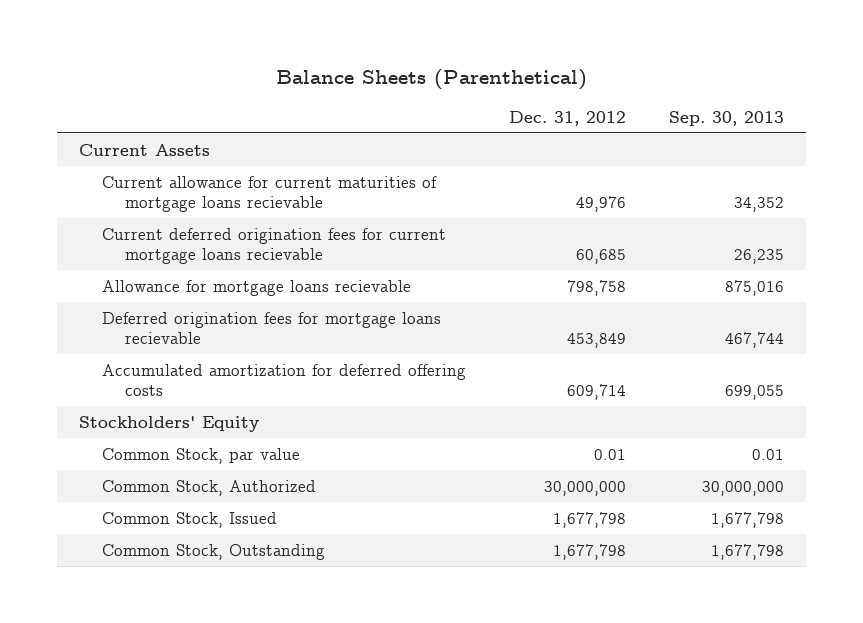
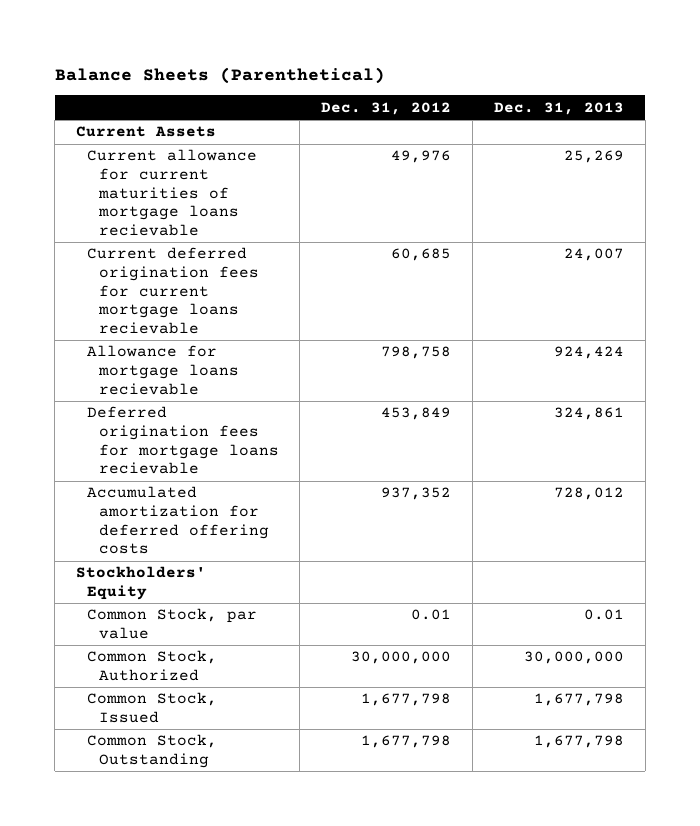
- | Dec. 31, 2012 | Sep. 30, 2013
+ | Dec. 31, 2012 | Dec. 31, 2013
- Accumulated amortization for deferred offering costs | 609,714 | 699,055
+ Accumulated amortization for deferred offering costs | 937,352 | 728,012

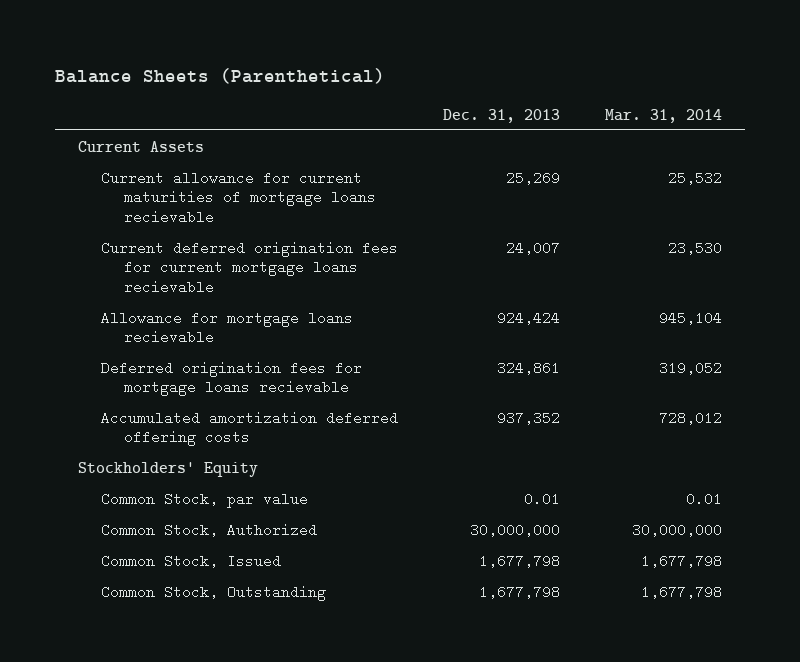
- | Dec. 31, 2012 | Dec. 31, 2013
+ | Dec. 31, 2013 | Mar. 31, 2014
- Accumulated amortization for deferred offering costs | 937,352 | 728,012
+ Accumulated amortization deferred offering costs | 937,352 | 728,012

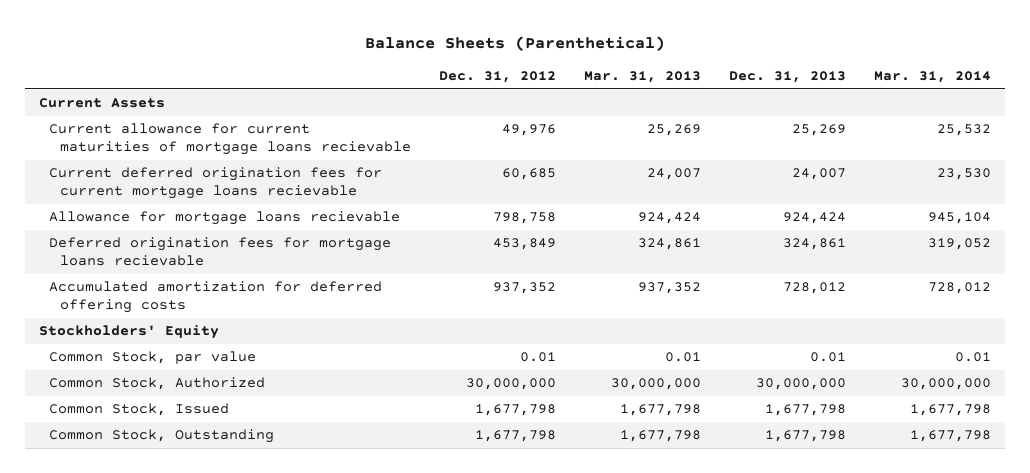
- | Dec. 31, 2013 | Mar. 31, 2014
+ | Dec. 31, 2012 | Mar. 31, 2013 | Dec. 31, 2013 | Mar. 31, 2014
- Accumulated amortization deferred offering costs | 937,352 | 728,012
+ Accumulated amortization for deferred offering costs | 937,352 | 937,352 | 728,012 | 728,012

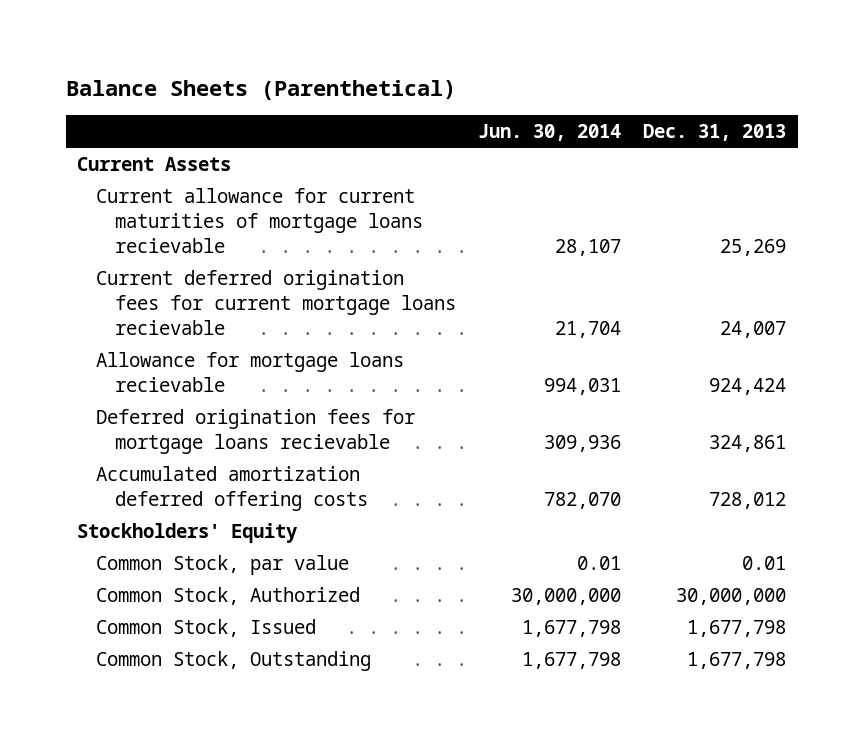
- | Dec. 31, 2012 | Mar. 31, 2013 | Dec. 31, 2013 | Mar. 31, 2014
+ | Jun. 30, 2014 | Dec. 31, 2013
- Accumulated amortization for deferred offering costs | 937,352 | 937,352 | 728,012 | 728,012
+ Accumulated amortization deferred offering costs | 782,070 | 728,012

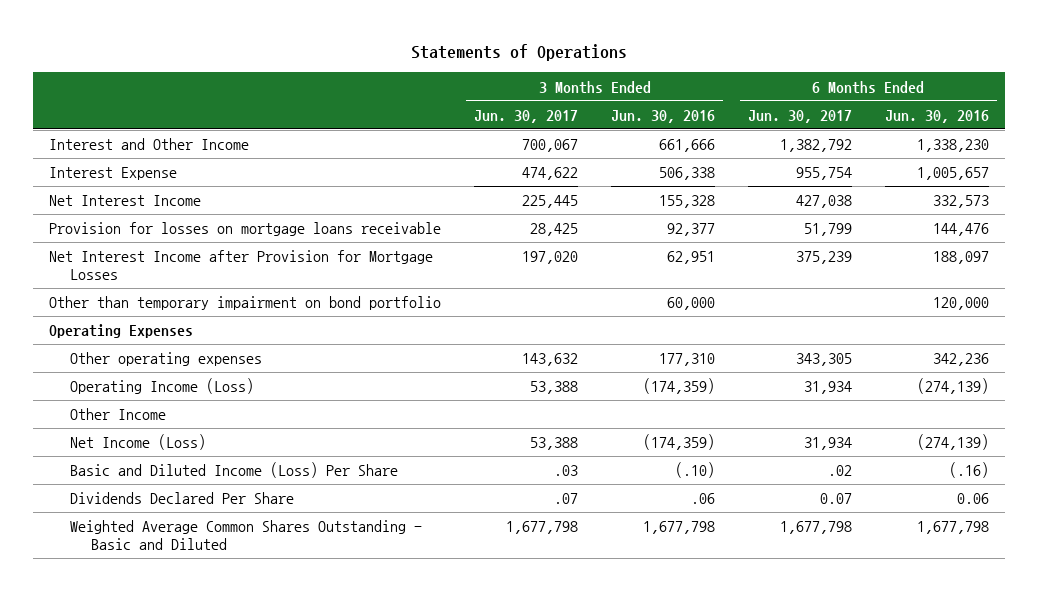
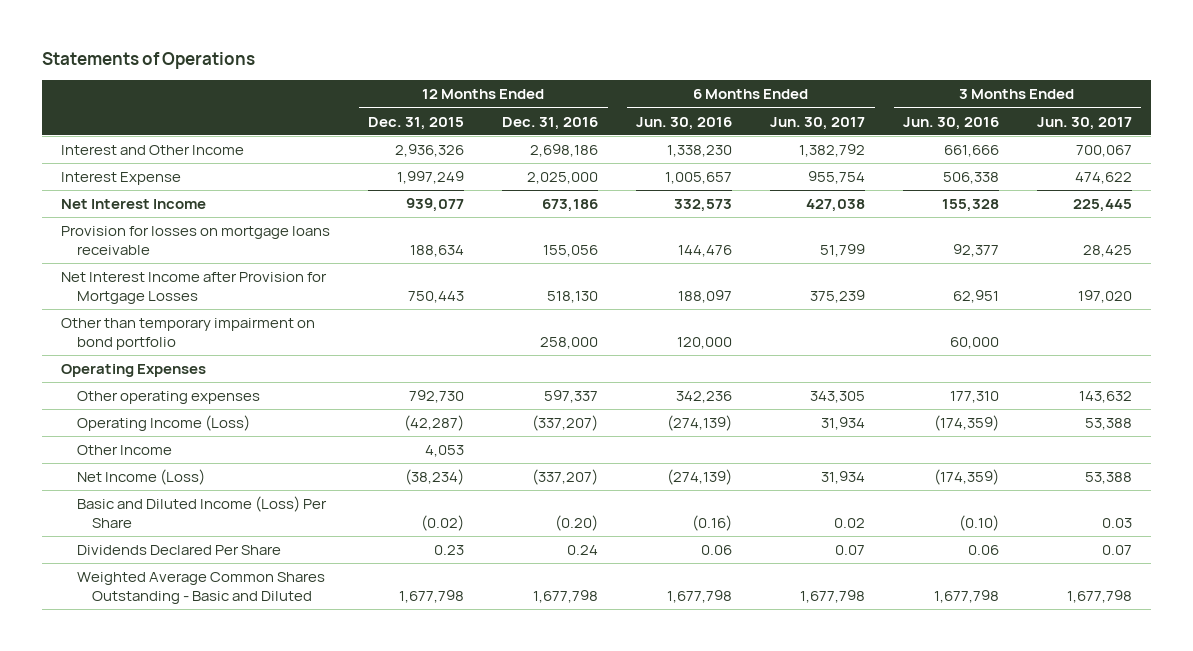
- | 3 Months Ended Jun. 30, 2017 | 3 Months Ended Jun. 30, 2016 | 6 Months Ended Jun. 30, 2017 | 6 Months Ended Jun. 30, 2016
+ | 12 Months Ended Dec. 31, 2015 | 12 Months Ended Dec. 31, 2016 | 6 Months Ended Jun. 30, 2016 | 6 Months Ended Jun. 30, 2017 | 3 Months Ended Jun. 30, 2016 | 3 Months Ended Jun. 30, 2017
- Basic and Diluted Income (Loss) Per Share | .03 | (.10) | .02 | (.16)
- Dividends Declared Per Share | .07 | .06 | 0.07 | 0.06
+ Basic and Diluted Income (Loss) Per Share | (0.02) | (0.20) | (0.16) | 0.02 | (0.10) | 0.03
+ Dividends Declared Per Share | 0.23 | 0.24 | 0.06 | 0.07 | 0.06 | 0.07

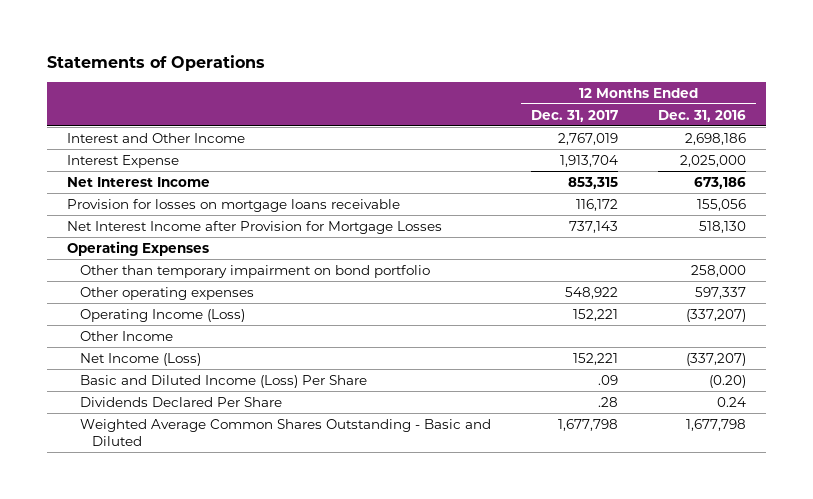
- | 12 Months Ended Dec. 31, 2015 | 12 Months Ended Dec. 31, 2016 | 6 Months Ended Jun. 30, 2016 | 6 Months Ended Jun. 30, 2017 | 3 Months Ended Jun. 30, 2016 | 3 Months Ended Jun. 30, 2017
+ | 12 Months Ended Dec. 31, 2017 | 12 Months Ended Dec. 31, 2016
moved down: Other than temporary impairment on bond portfolio | | 258,000

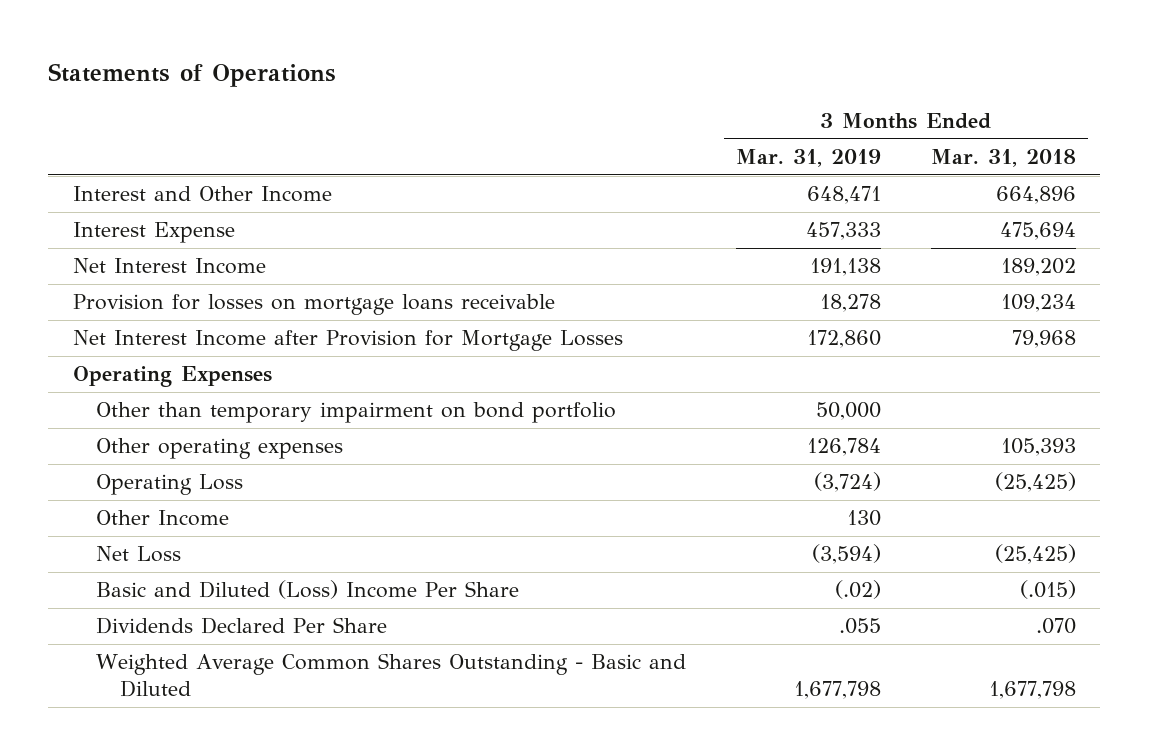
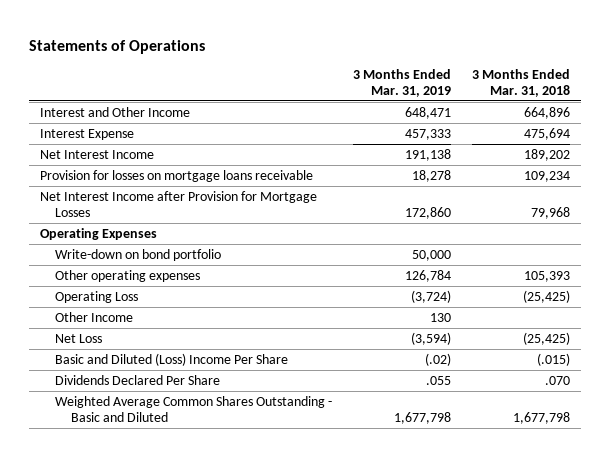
- Other than temporary impairment on bond portfolio | 50,000 |
+ Write-down on bond portfolio | 50,000 |

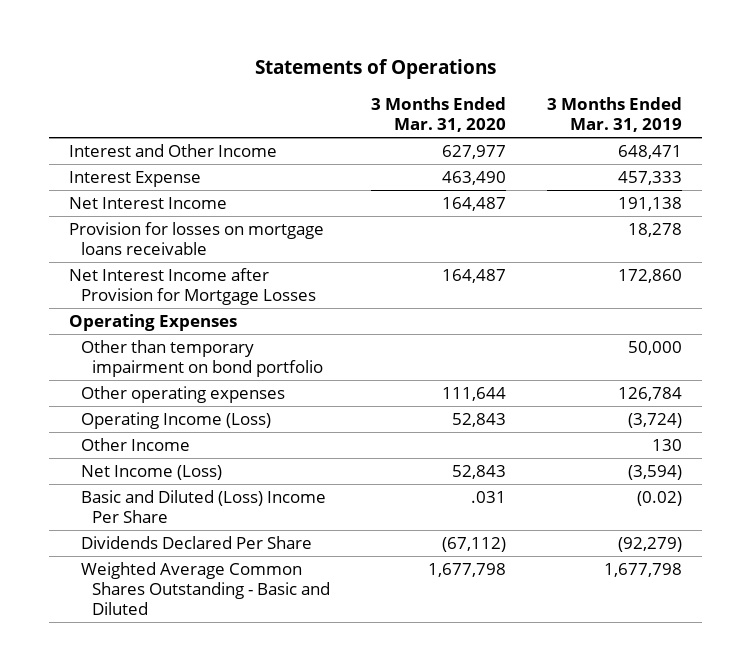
- | 3 Months Ended Mar. 31, 2019 | 3 Months Ended Mar. 31, 2018
+ | 3 Months Ended Mar. 31, 2020 | 3 Months Ended Mar. 31, 2019
- Write-down on bond portfolio | 50,000 |
+ Other than temporary impairment on bond portfolio | | 50,000
- Operating Loss | (3,724) | (25,425)
+ Operating Income (Loss) | 52,843 | (3,724)
- Net Loss | (3,594) | (25,425)
- Basic and Diluted (Loss) Income Per Share | (.02) | (.015)
- Dividends Declared Per Share | .055 | .070
+ Net Income (Loss) | 52,843 | (3,594)
+ Basic and Diluted (Loss) Income Per Share | .031 | (0.02)
+ Dividends Declared Per Share | (67,112) | (92,279)

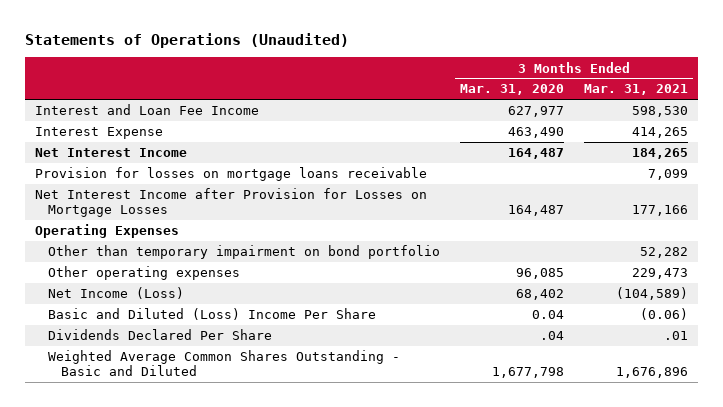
- Statements of Operations
+ Statements of Operations (Unaudited)
- | 3 Months Ended Mar. 31, 2020 | 3 Months Ended Mar. 31, 2019
+ | 3 Months Ended Mar. 31, 2020 | 3 Months Ended Mar. 31, 2021
- Interest and Other Income | 627,977 | 648,471
+ Interest and Loan Fee Income | 627,977 | 598,530
- Net Interest Income after Provision for Mortgage Losses | 164,487 | 172,860
+ Net Interest Income after Provision for Losses on Mortgage Losses | 164,487 | 177,166
- Other operating expenses | 111,644 | 126,784
- Operating Income (Loss) | 52,843 | (3,724)
- Other Income | | 130
- Net Income (Loss) | 52,843 | (3,594)
- Basic and Diluted (Loss) Income Per Share | .031 | (0.02)
- Dividends Declared Per Share | (67,112) | (92,279)
+ Other operating expenses | 96,085 | 229,473
+ Net Income (Loss) | 68,402 | (104,589)
+ Basic and Diluted (Loss) Income Per Share | 0.04 | (0.06)
+ Dividends Declared Per Share | .04 | .01

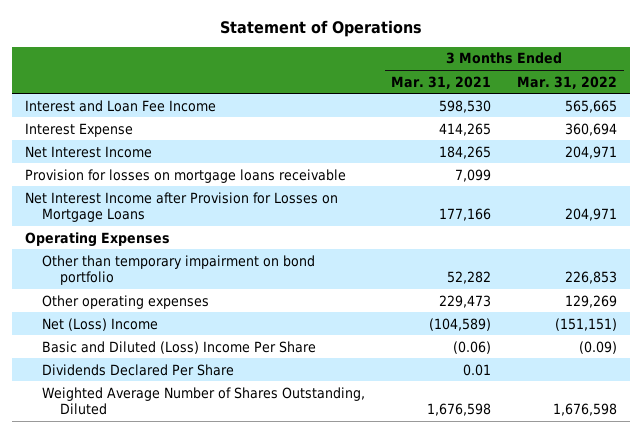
- Statements of Operations (Unaudited)
+ Statement of Operations
- | 3 Months Ended Mar. 31, 2020 | 3 Months Ended Mar. 31, 2021
+ | 3 Months Ended Mar. 31, 2021 | 3 Months Ended Mar. 31, 2022
- Net Interest Income after Provision for Losses on Mortgage Losses | 164,487 | 177,166
+ Net Interest Income after Provision for Losses on Mortgage Loans | 177,166 | 204,971
- Net Income (Loss) | 68,402 | (104,589)
+ Net (Loss) Income | (104,589) | (151,151)
- Dividends Declared Per Share | .04 | .01
- Weighted Average Common Shares Outstanding - Basic and Diluted | 1,677,798 | 1,676,896
+ Dividends Declared Per Share | 0.01 |
+ Weighted Average Number of Shares Outstanding, Diluted | 1,676,598 | 1,676,598

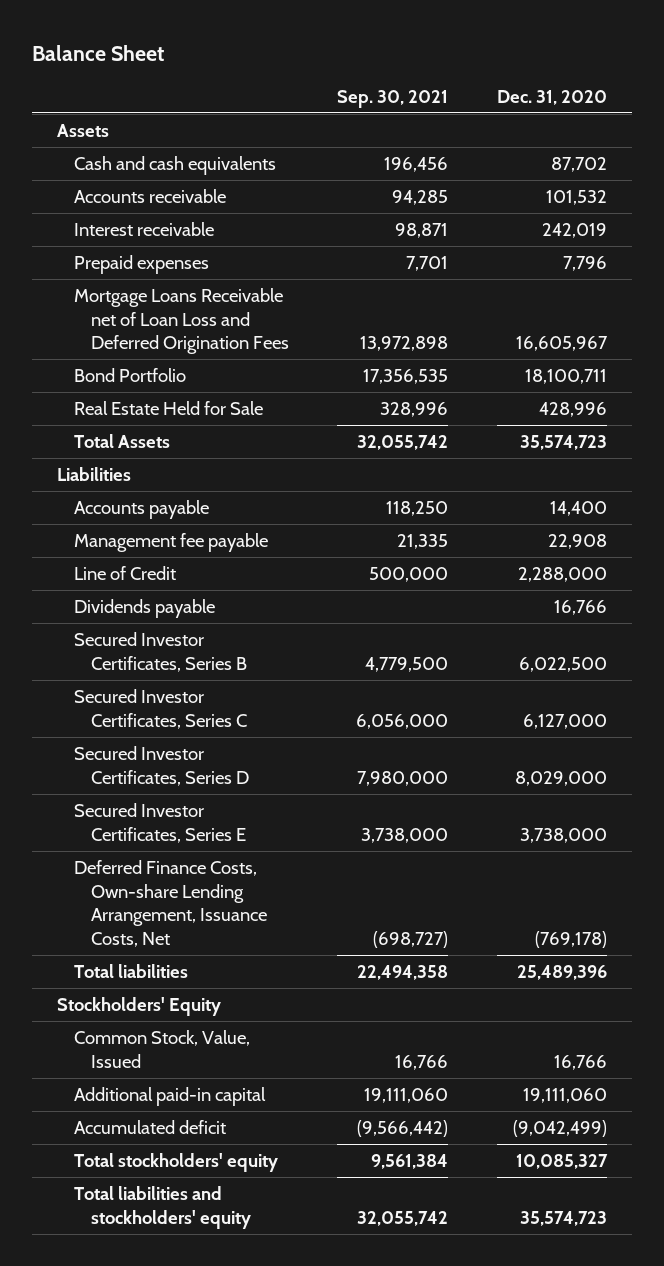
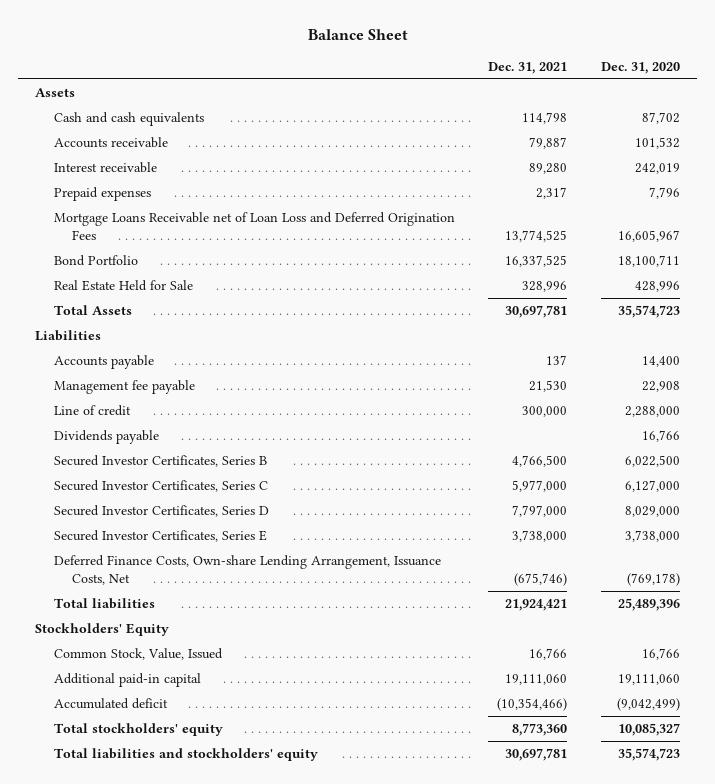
- | Sep. 30, 2021 | Dec. 31, 2020
+ | Dec. 31, 2021 | Dec. 31, 2020
- Line of Credit | 500,000 | 2,288,000
+ Line of credit | 300,000 | 2,288,000

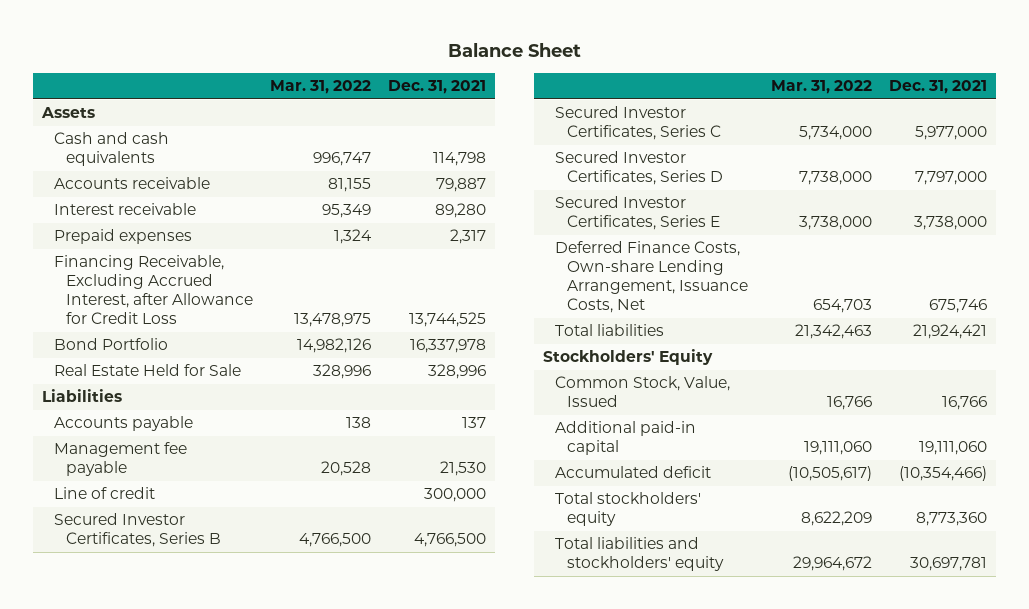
- | Dec. 31, 2021 | Dec. 31, 2020
+ | Mar. 31, 2022 | Dec. 31, 2021
- Mortgage Loans Receivable net of Loan Loss and Deferred Origination Fees | 13,774,525 | 16,605,967
- Bond Portfolio | 16,337,525 | 18,100,711
+ Financing Receivable, Excluding Accrued Interest, after Allowance for Credit Loss | 13,478,975 | 13,744,525
+ Bond Portfolio | 14,982,126 | 16,337,978
- Total Assets | 30,697,781 | 35,574,723
- Dividends payable | | 16,766
- Deferred Finance Costs, Own-share Lending Arrangement, Issuance Costs, Net | (675,746) | (769,178)
+ Deferred Finance Costs, Own-share Lending Arrangement, Issuance Costs, Net | 654,703 | 675,746

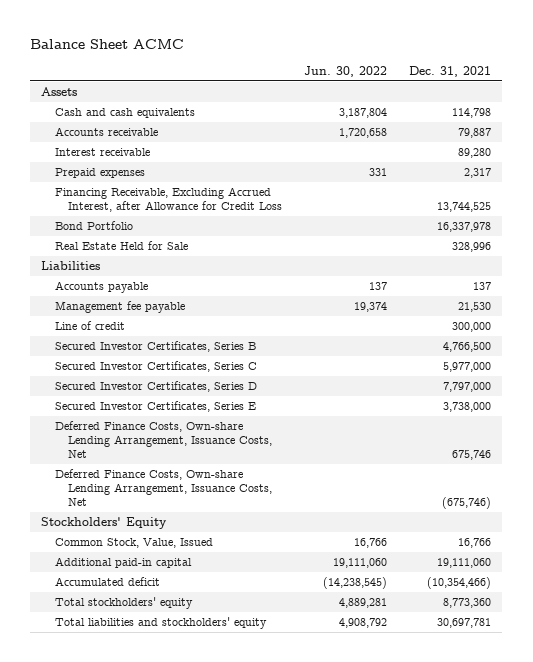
- Balance Sheet
+ Balance Sheet ACMC
- | Mar. 31, 2022 | Dec. 31, 2021
+ | Jun. 30, 2022 | Dec. 31, 2021
- Total liabilities | 21,342,463 | 21,924,421
+ Deferred Finance Costs, Own-share Lending Arrangement, Issuance Costs, Net | | (675,746)

